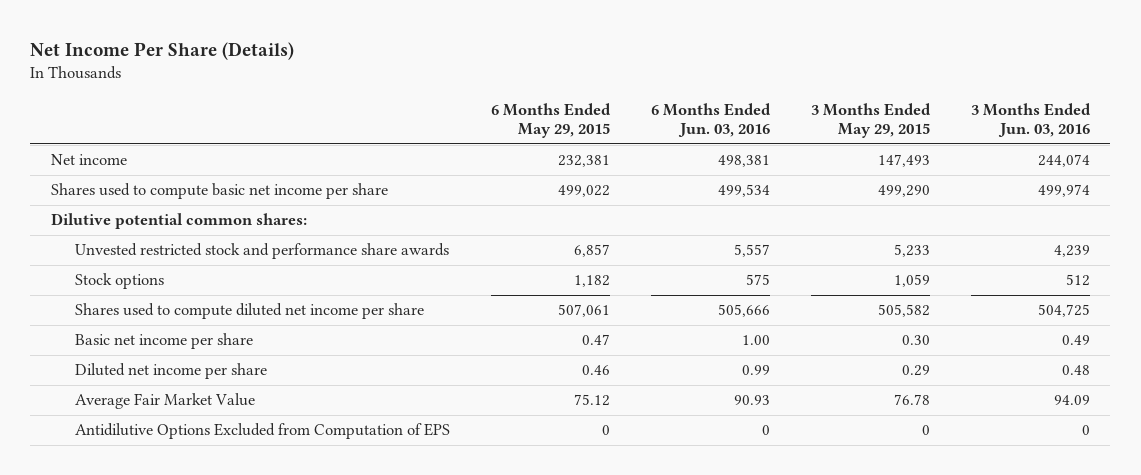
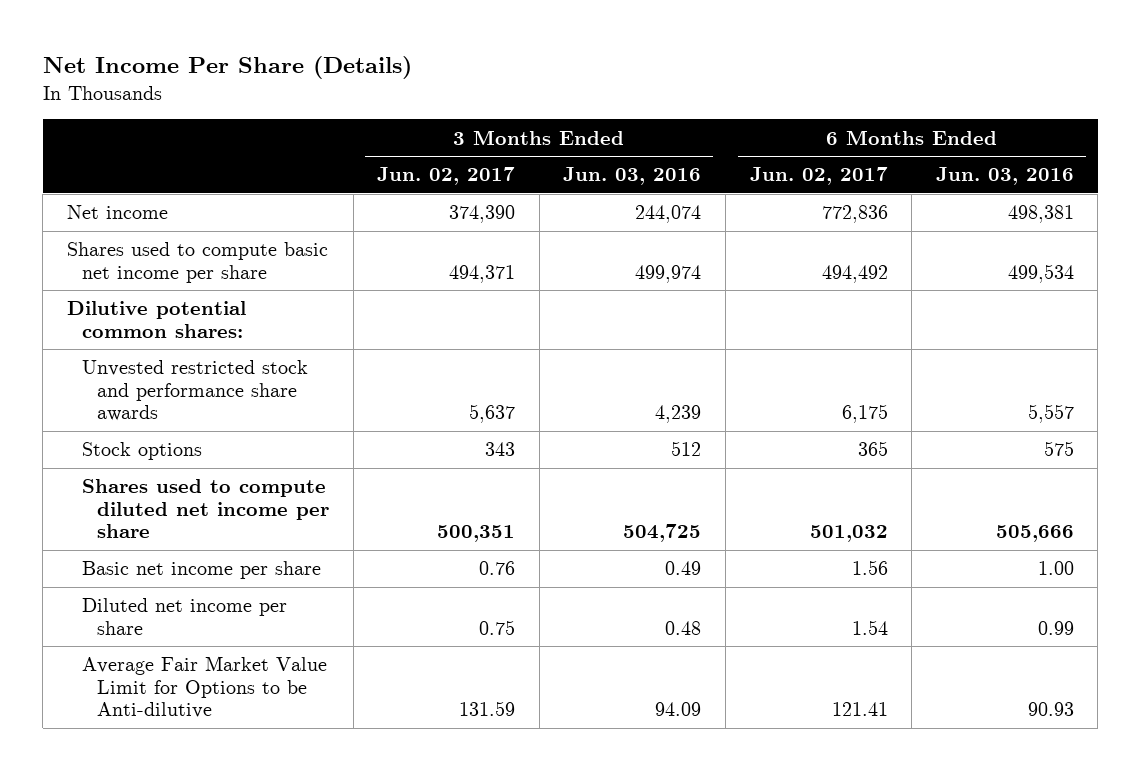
- | 6 Months Ended May 29, 2015 | 6 Months Ended Jun. 03, 2016 | 3 Months Ended May 29, 2015 | 3 Months Ended Jun. 03, 2016
+ | 3 Months Ended Jun. 02, 2017 | 3 Months Ended Jun. 03, 2016 | 6 Months Ended Jun. 02, 2017 | 6 Months Ended Jun. 03, 2016
- Average Fair Market Value | 75.12 | 90.93 | 76.78 | 94.09
- Antidilutive Options Excluded from Computation of EPS | 0 | 0 | 0 | 0
+ Average Fair Market Value Limit for Options to be Anti-dilutive | 131.59 | 94.09 | 121.41 | 90.93

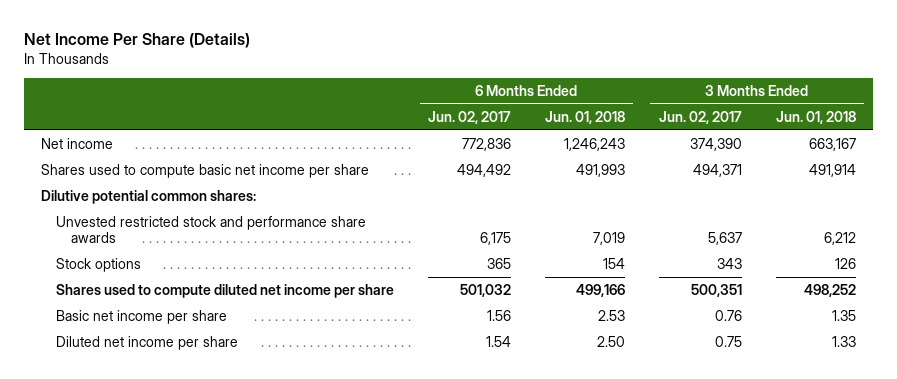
- | 3 Months Ended Jun. 02, 2017 | 3 Months Ended Jun. 03, 2016 | 6 Months Ended Jun. 02, 2017 | 6 Months Ended Jun. 03, 2016
+ | 6 Months Ended Jun. 02, 2017 | 6 Months Ended Jun. 01, 2018 | 3 Months Ended Jun. 02, 2017 | 3 Months Ended Jun. 01, 2018
- Average Fair Market Value Limit for Options to be Anti-dilutive | 131.59 | 94.09 | 121.41 | 90.93

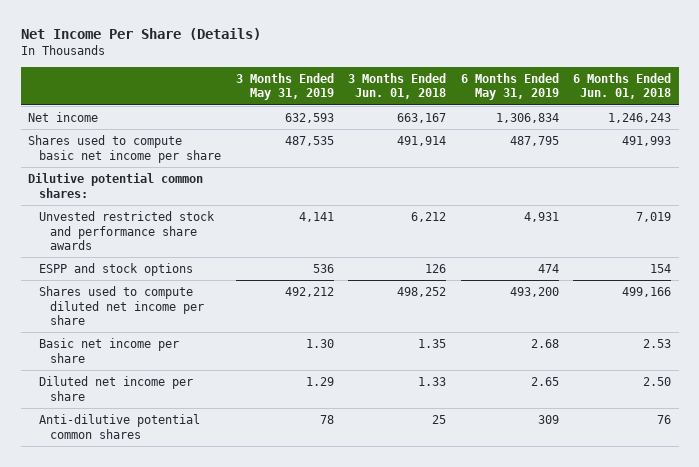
- | 6 Months Ended Jun. 02, 2017 | 6 Months Ended Jun. 01, 2018 | 3 Months Ended Jun. 02, 2017 | 3 Months Ended Jun. 01, 2018
+ | 3 Months Ended May 31, 2019 | 3 Months Ended Jun. 01, 2018 | 6 Months Ended May 31, 2019 | 6 Months Ended Jun. 01, 2018
- Stock options | 365 | 154 | 343 | 126
+ ESPP and stock options | 536 | 126 | 474 | 154
+ Anti-dilutive potential common shares | 78 | 25 | 309 | 76

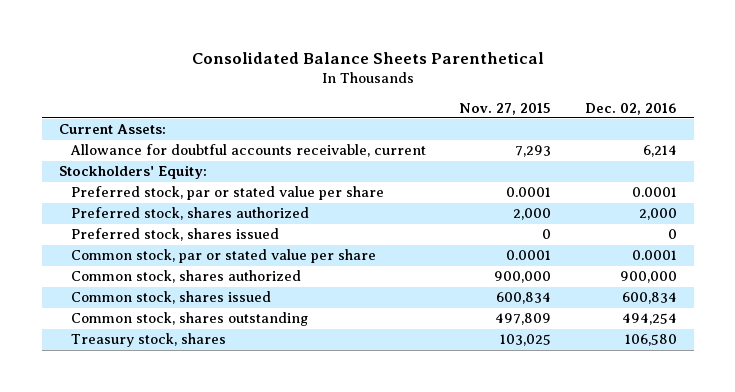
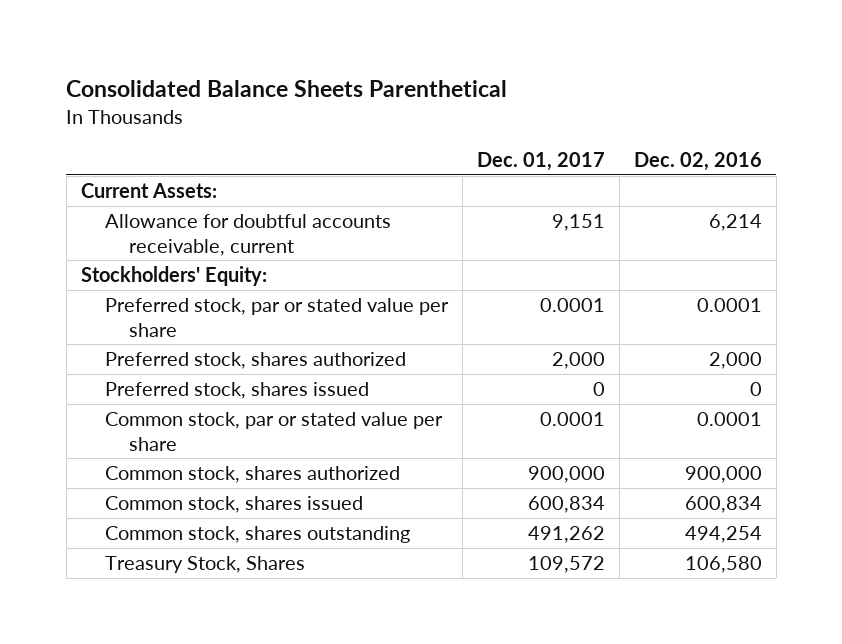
- | Nov. 27, 2015 | Dec. 02, 2016
+ | Dec. 01, 2017 | Dec. 02, 2016
- Treasury stock, shares | 103,025 | 106,580
+ Treasury Stock, Shares | 109,572 | 106,580

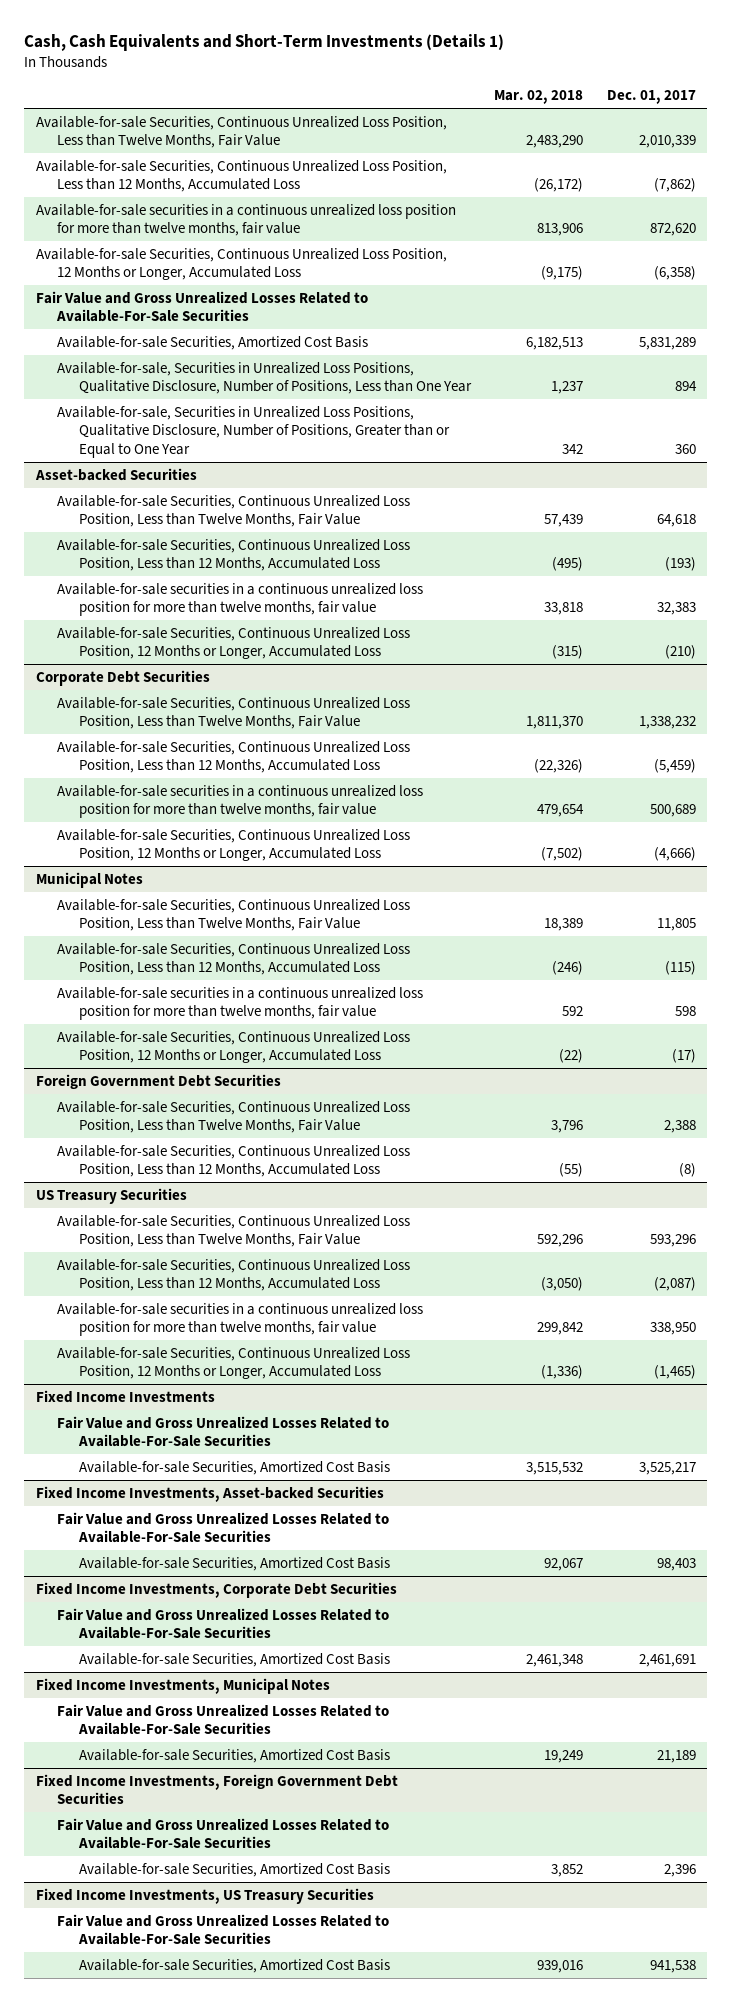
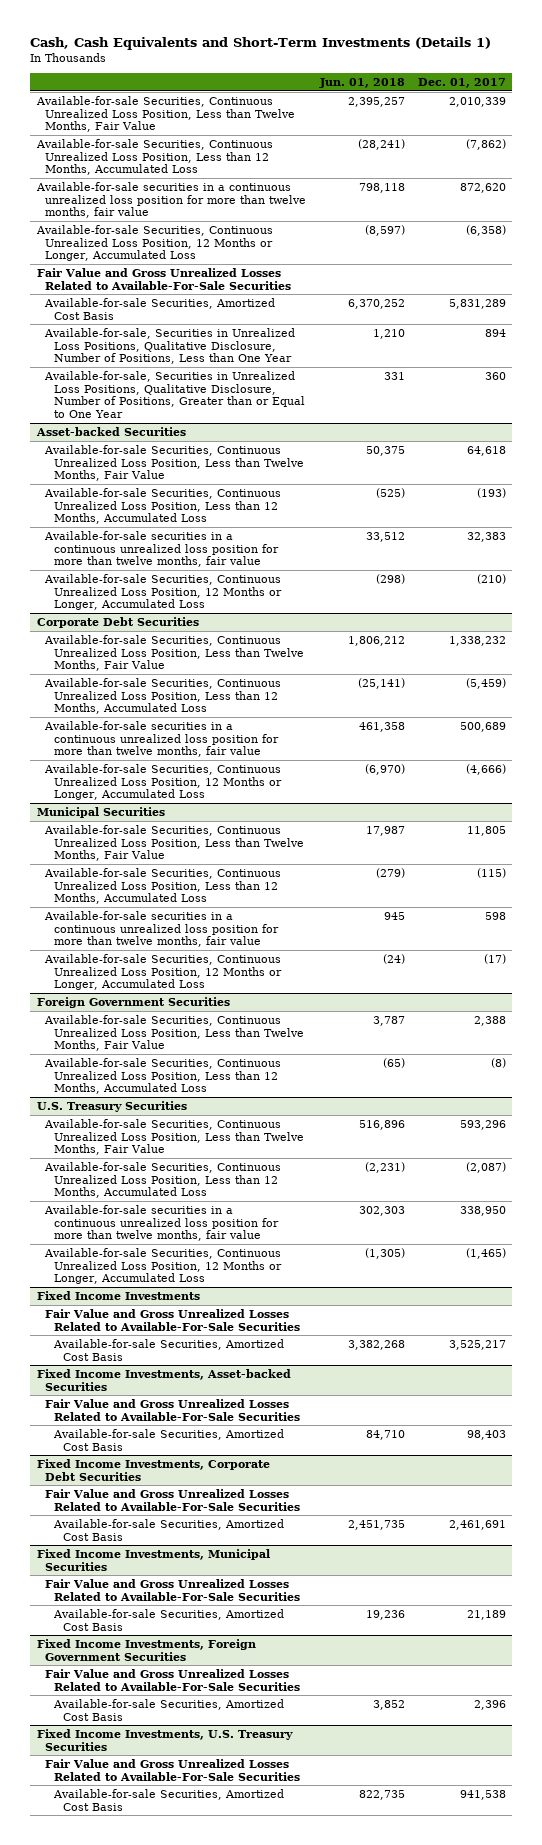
- | Mar. 02, 2018 | Dec. 01, 2017
+ | Jun. 01, 2018 | Dec. 01, 2017
- Municipal Notes
+ Municipal Securities
- Foreign Government Debt Securities
+ Foreign Government Securities
- US Treasury Securities
+ U.S. Treasury Securities
- Fixed Income Investments, Municipal Notes
+ Fixed Income Investments, Municipal Securities
- Fixed Income Investments, Foreign Government Debt Securities
+ Fixed Income Investments, Foreign Government Securities
- Fixed Income Investments, US Treasury Securities
+ Fixed Income Investments, U.S. Treasury Securities

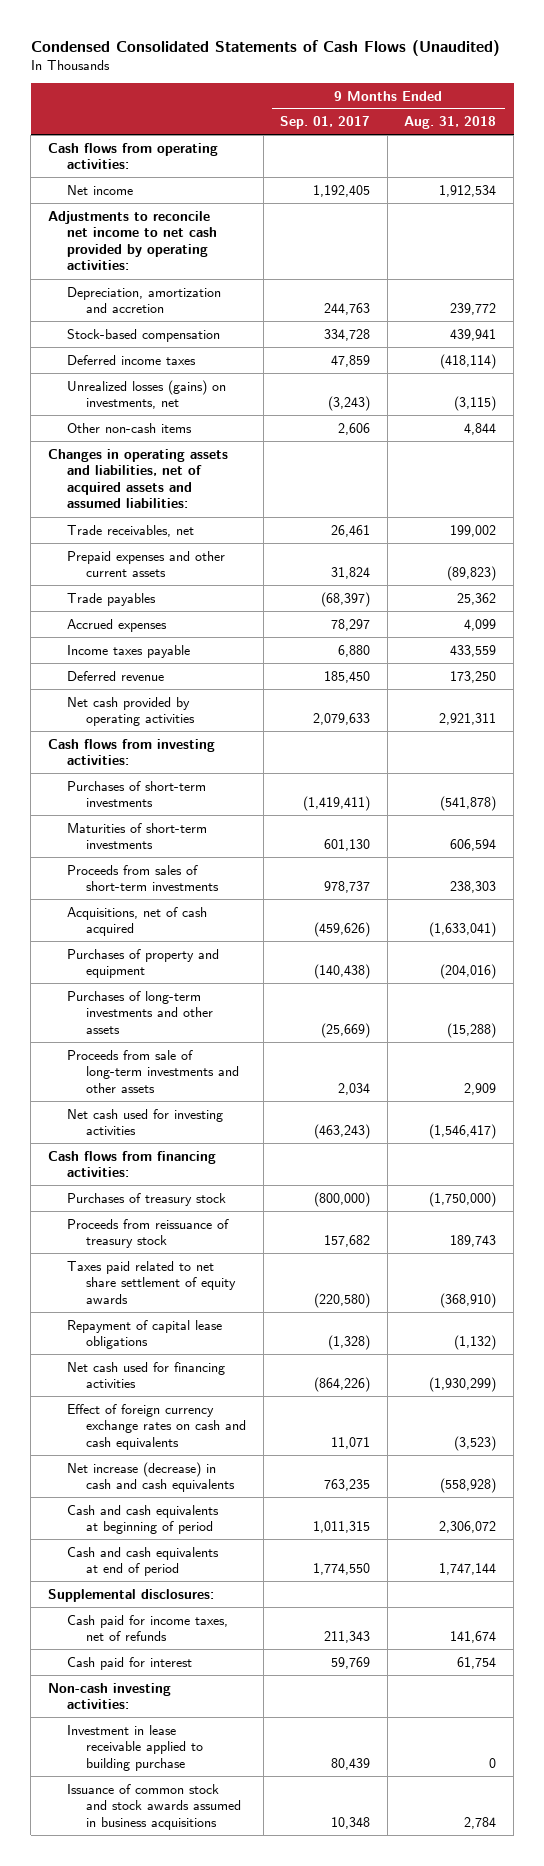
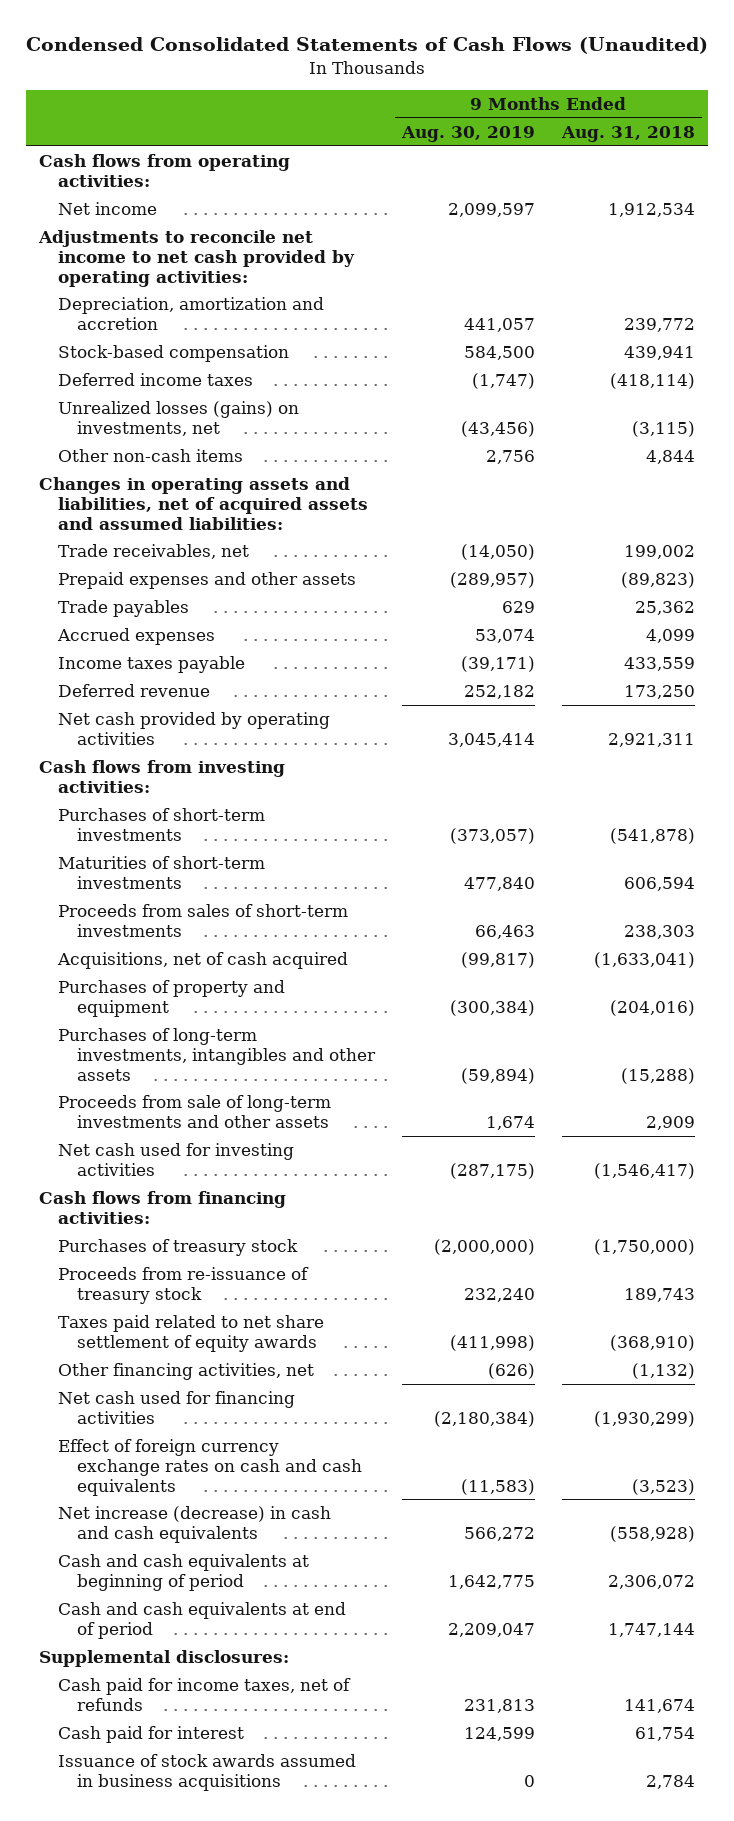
- | 9 Months Ended Sep. 01, 2017 | 9 Months Ended Aug. 31, 2018
+ | 9 Months Ended Aug. 30, 2019 | 9 Months Ended Aug. 31, 2018
- Prepaid expenses and other current assets | 31,824 | (89,823)
+ Prepaid expenses and other assets | (289,957) | (89,823)
- Purchases of long-term investments and other assets | (25,669) | (15,288)
+ Purchases of long-term investments, intangibles and other assets | (59,894) | (15,288)
- Proceeds from reissuance of treasury stock | 157,682 | 189,743
+ Proceeds from re-issuance of treasury stock | 232,240 | 189,743
- Repayment of capital lease obligations | (1,328) | (1,132)
+ Other financing activities, net | (626) | (1,132)
- Non-cash investing activities:
- Investment in lease receivable applied to building purchase | 80,439 | 0
- Issuance of common stock and stock awards assumed in business acquisitions | 10,348 | 2,784
+ Issuance of stock awards assumed in business acquisitions | 0 | 2,784

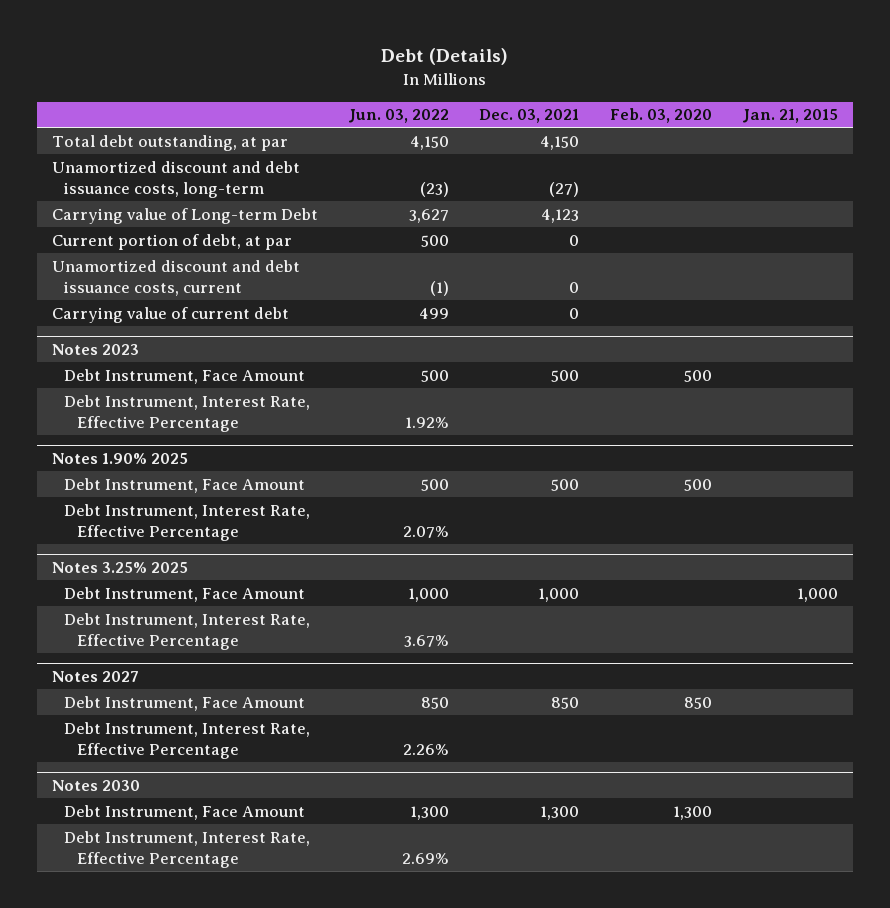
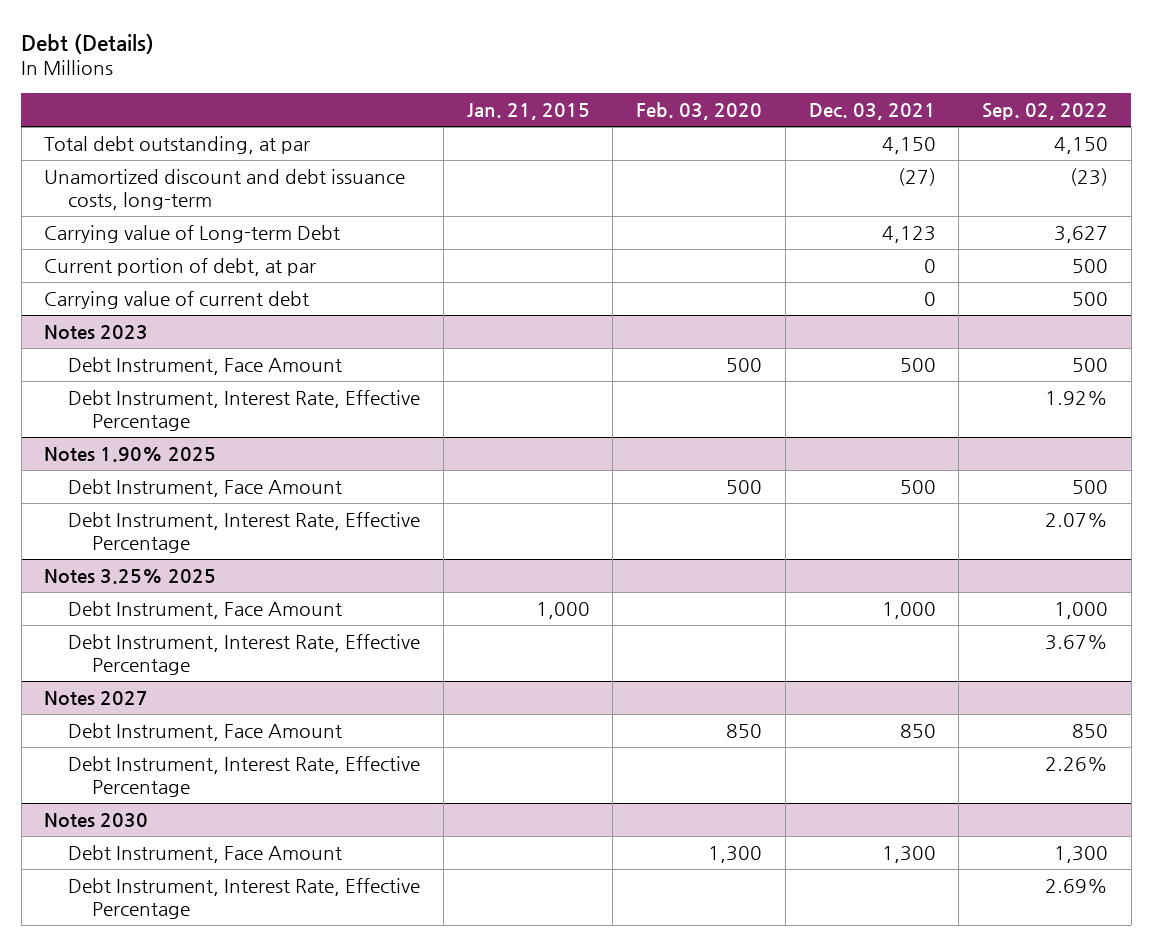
- | Jun. 03, 2022 | Dec. 03, 2021 | Feb. 03, 2020 | Jan. 21, 2015
+ | Jan. 21, 2015 | Feb. 03, 2020 | Dec. 03, 2021 | Sep. 02, 2022
- Unamortized discount and debt issuance costs, current | (1) | 0 | |

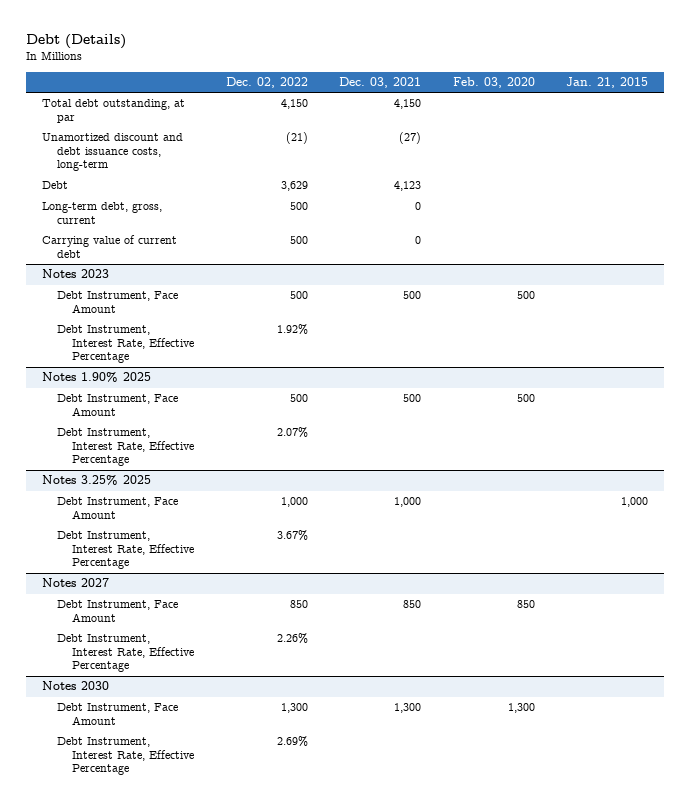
- | Jan. 21, 2015 | Feb. 03, 2020 | Dec. 03, 2021 | Sep. 02, 2022
+ | Dec. 02, 2022 | Dec. 03, 2021 | Feb. 03, 2020 | Jan. 21, 2015
- Carrying value of Long-term Debt | | | 4,123 | 3,627
- Current portion of debt, at par | | | 0 | 500
+ Debt | 3,629 | 4,123 | |
+ Long-term debt, gross, current | 500 | 0 | |

